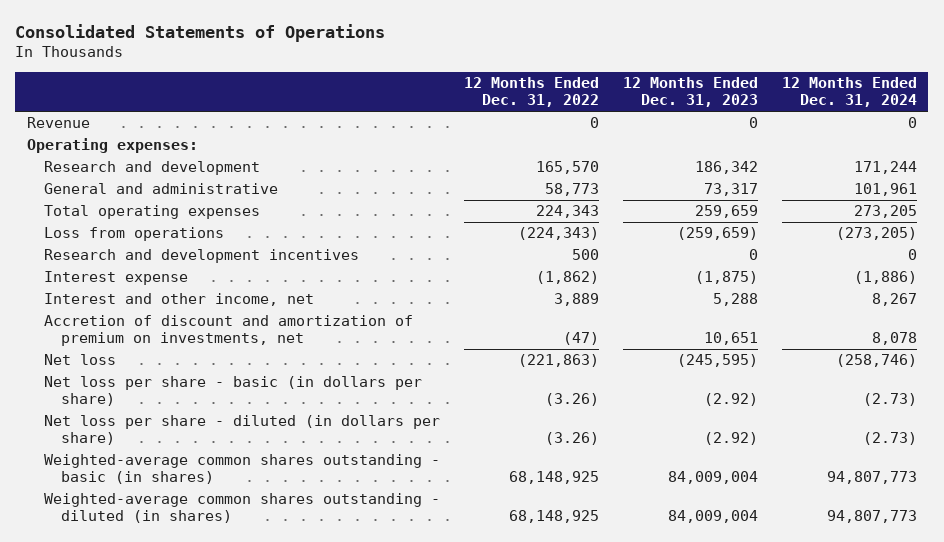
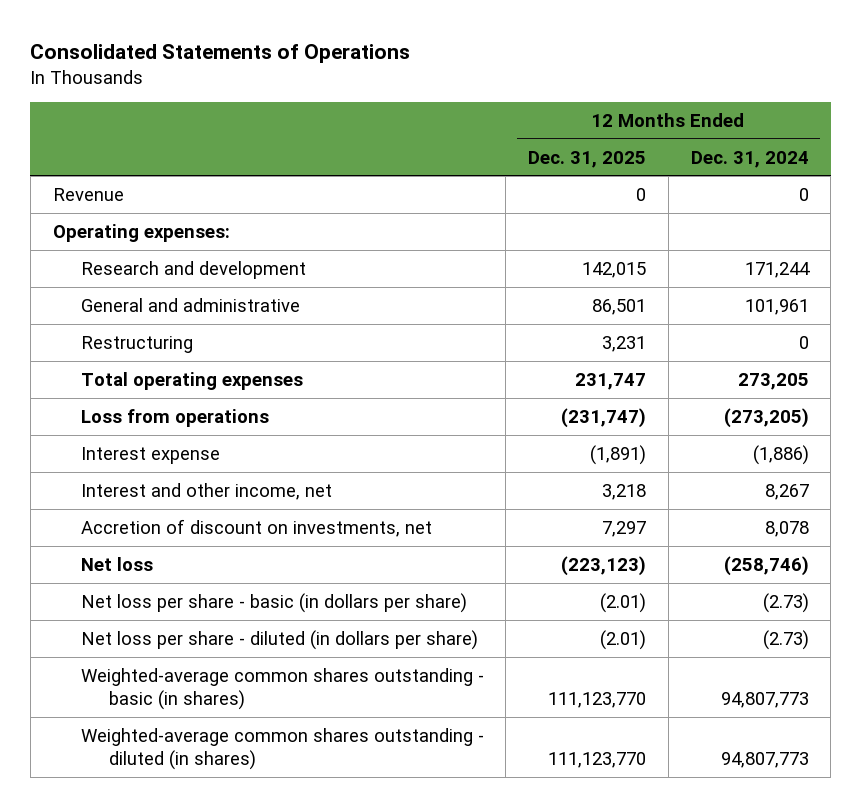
- | 12 Months Ended Dec. 31, 2022 | 12 Months Ended Dec. 31, 2023 | 12 Months Ended Dec. 31, 2024
+ | 12 Months Ended Dec. 31, 2025 | 12 Months Ended Dec. 31, 2024
+ Restructuring | 3,231 | 0
- Research and development incentives | 500 | 0 | 0
- Accretion of discount and amortization of premium on investments, net | (47) | 10,651 | 8,078
+ Accretion of discount on investments, net | 7,297 | 8,078

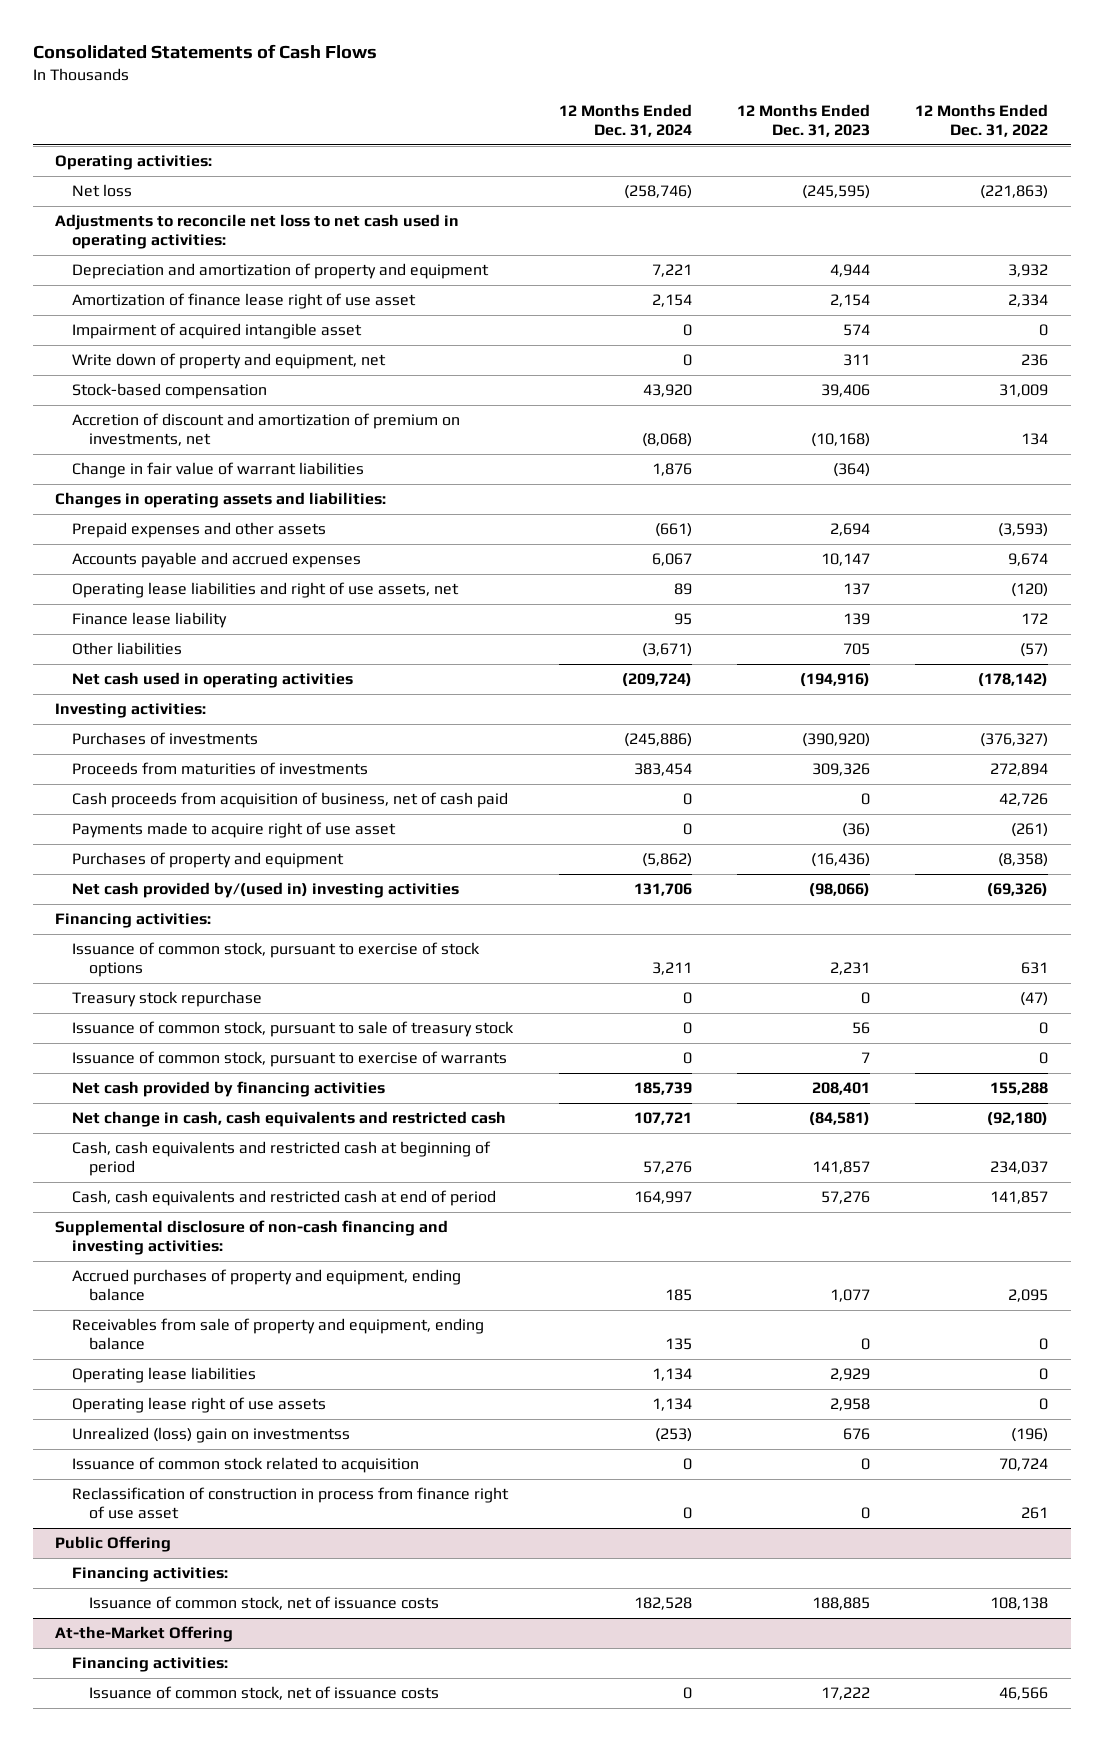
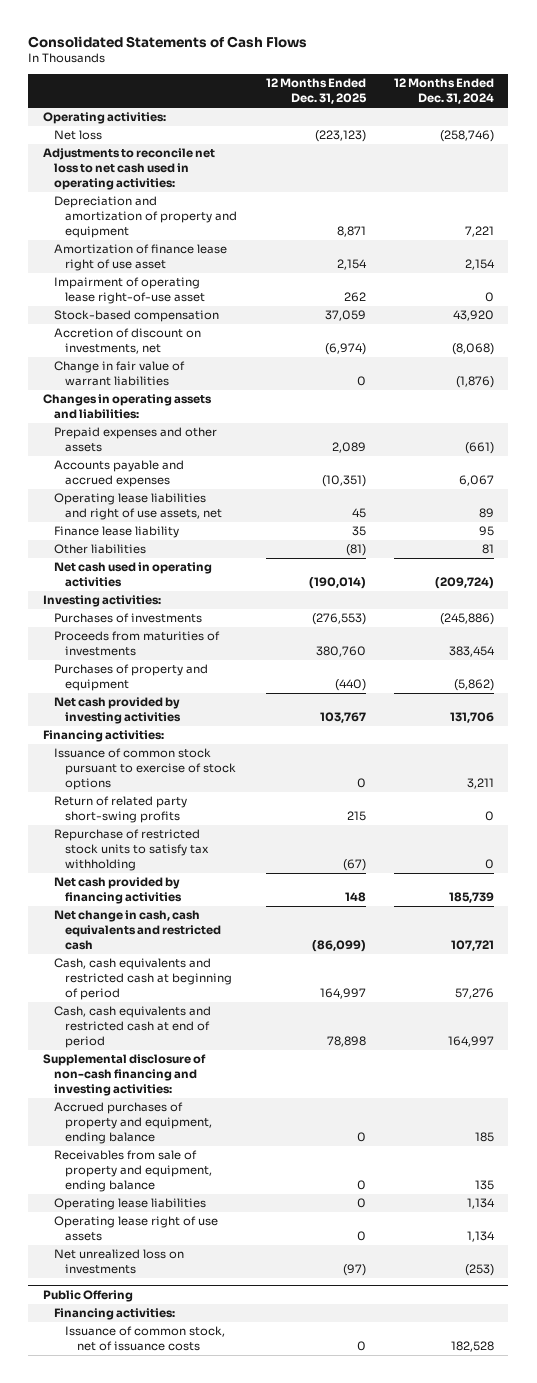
- | 12 Months Ended Dec. 31, 2024 | 12 Months Ended Dec. 31, 2023 | 12 Months Ended Dec. 31, 2022
+ | 12 Months Ended Dec. 31, 2025 | 12 Months Ended Dec. 31, 2024
- Impairment of acquired intangible asset | 0 | 574 | 0
- Write down of property and equipment, net | 0 | 311 | 236
+ Impairment of operating lease right-of-use asset | 262 | 0
- Accretion of discount and amortization of premium on investments, net | (8,068) | (10,168) | 134
- Change in fair value of warrant liabilities | 1,876 | (364) |
+ Accretion of discount on investments, net | (6,974) | (8,068)
+ Change in fair value of warrant liabilities | 0 | (1,876)
- Other liabilities | (3,671) | 705 | (57)
+ Other liabilities | (81) | 81
- Cash proceeds from acquisition of business, net of cash paid | 0 | 0 | 42,726
- Payments made to acquire right of use asset | 0 | (36) | (261)
- Net cash provided by/(used in) investing activities | 131,706 | (98,066) | (69,326)
+ Net cash provided by investing activities | 103,767 | 131,706
- Issuance of common stock, pursuant to exercise of stock options | 3,211 | 2,231 | 631
- Treasury stock repurchase | 0 | 0 | (47)
- Issuance of common stock, pursuant to sale of treasury stock | 0 | 56 | 0
- Issuance of common stock, pursuant to exercise of warrants | 0 | 7 | 0
+ Issuance of common stock pursuant to exercise of stock options | 0 | 3,211
+ Return of related party short-swing profits | 215 | 0
+ Repurchase of restricted stock units to satisfy tax withholding | (67) | 0
- Unrealized (loss) gain on investmentss | (253) | 676 | (196)
- Issuance of common stock related to acquisition | 0 | 0 | 70,724
- Reclassification of construction in process from finance right of use asset | 0 | 0 | 261
+ Net unrealized loss on investments | (97) | (253)
- At-the-Market Offering
- Financing activities:
- Issuance of common stock, net of issuance costs | 0 | 17,222 | 46,566

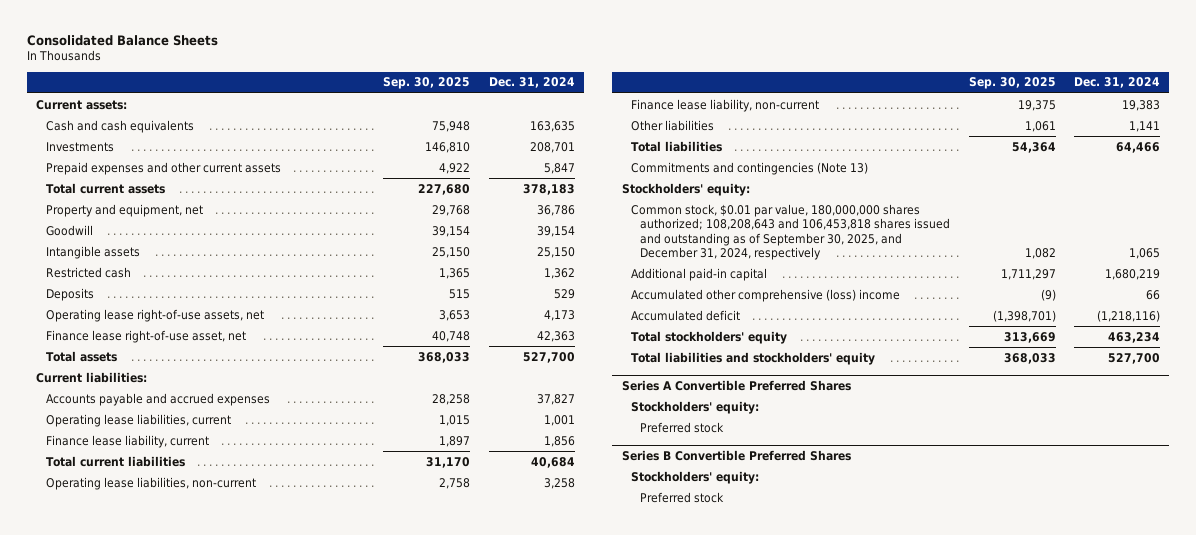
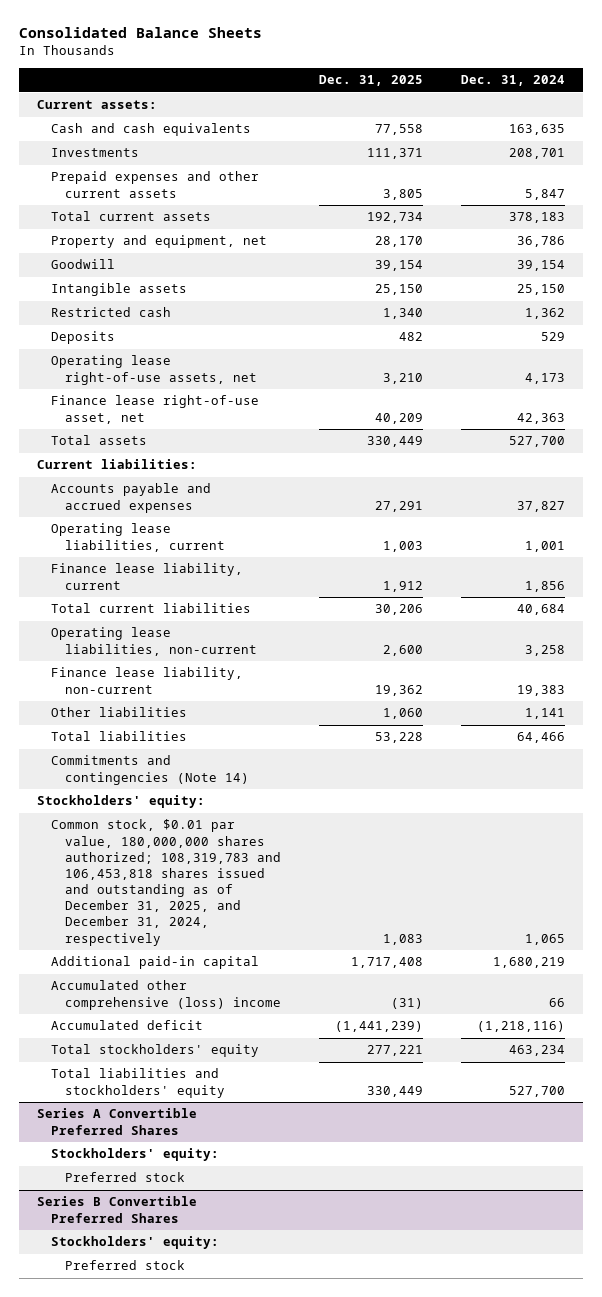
- | Sep. 30, 2025 | Dec. 31, 2024
+ | Dec. 31, 2025 | Dec. 31, 2024
- Commitments and contingencies (Note 13)
+ Commitments and contingencies (Note 14)
- Common stock, $0.01 par value, 180,000,000 shares authorized; 108,208,643 and 106,453,818 shares issued and outstanding as of September 30, 2025, and December 31, 2024, respectively | 1,082 | 1,065
+ Common stock, $0.01 par value, 180,000,000 shares authorized; 108,319,783 and 106,453,818 shares issued and outstanding as of December 31, 2025, and December 31, 2024, respectively | 1,083 | 1,065

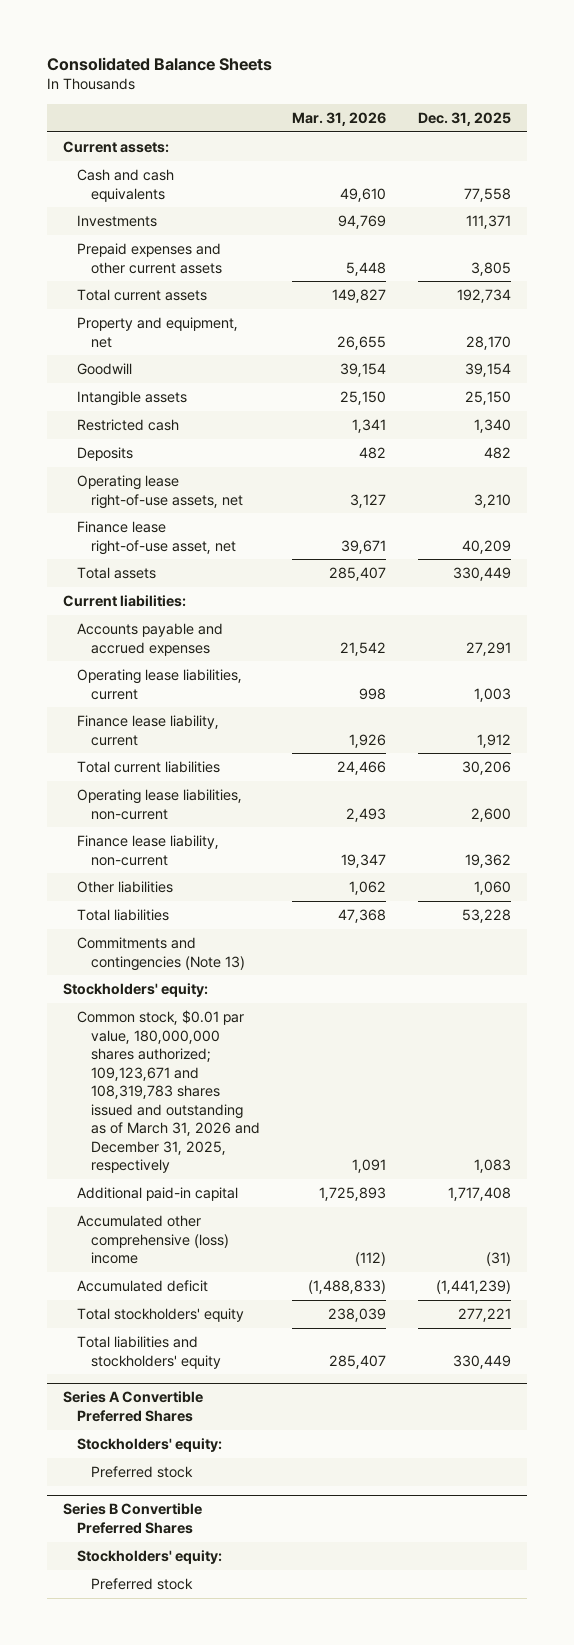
- | Dec. 31, 2025 | Dec. 31, 2024
+ | Mar. 31, 2026 | Dec. 31, 2025
- Commitments and contingencies (Note 14)
+ Commitments and contingencies (Note 13)
- Common stock, $0.01 par value, 180,000,000 shares authorized; 108,319,783 and 106,453,818 shares issued and outstanding as of December 31, 2025, and December 31, 2024, respectively | 1,083 | 1,065
+ Common stock, $0.01 par value, 180,000,000 shares authorized; 109,123,671 and 108,319,783 shares issued and outstanding as of March 31, 2026 and December 31, 2025, respectively | 1,091 | 1,083

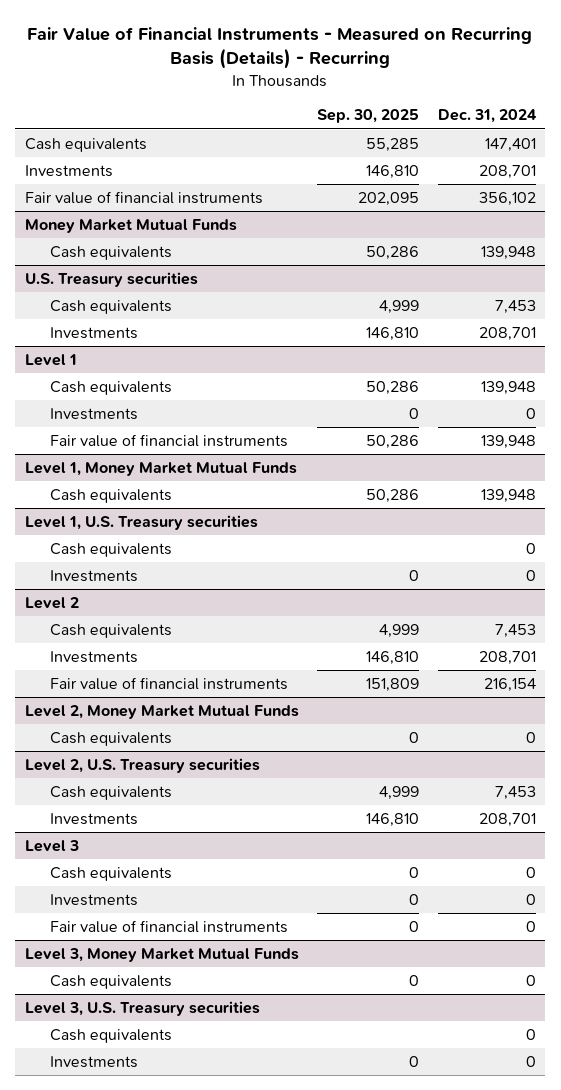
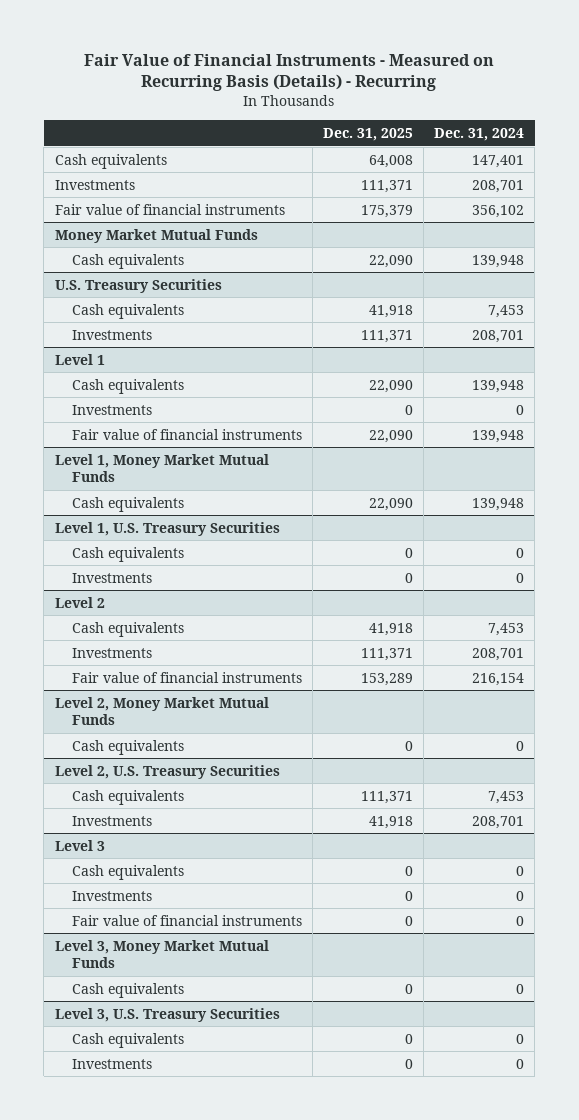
- | Sep. 30, 2025 | Dec. 31, 2024
+ | Dec. 31, 2025 | Dec. 31, 2024
- U.S. Treasury securities
+ U.S. Treasury Securities
- Level 1, U.S. Treasury securities
+ Level 1, U.S. Treasury Securities
- Level 2, U.S. Treasury securities
+ Level 2, U.S. Treasury Securities
- Level 3, U.S. Treasury securities
+ Level 3, U.S. Treasury Securities

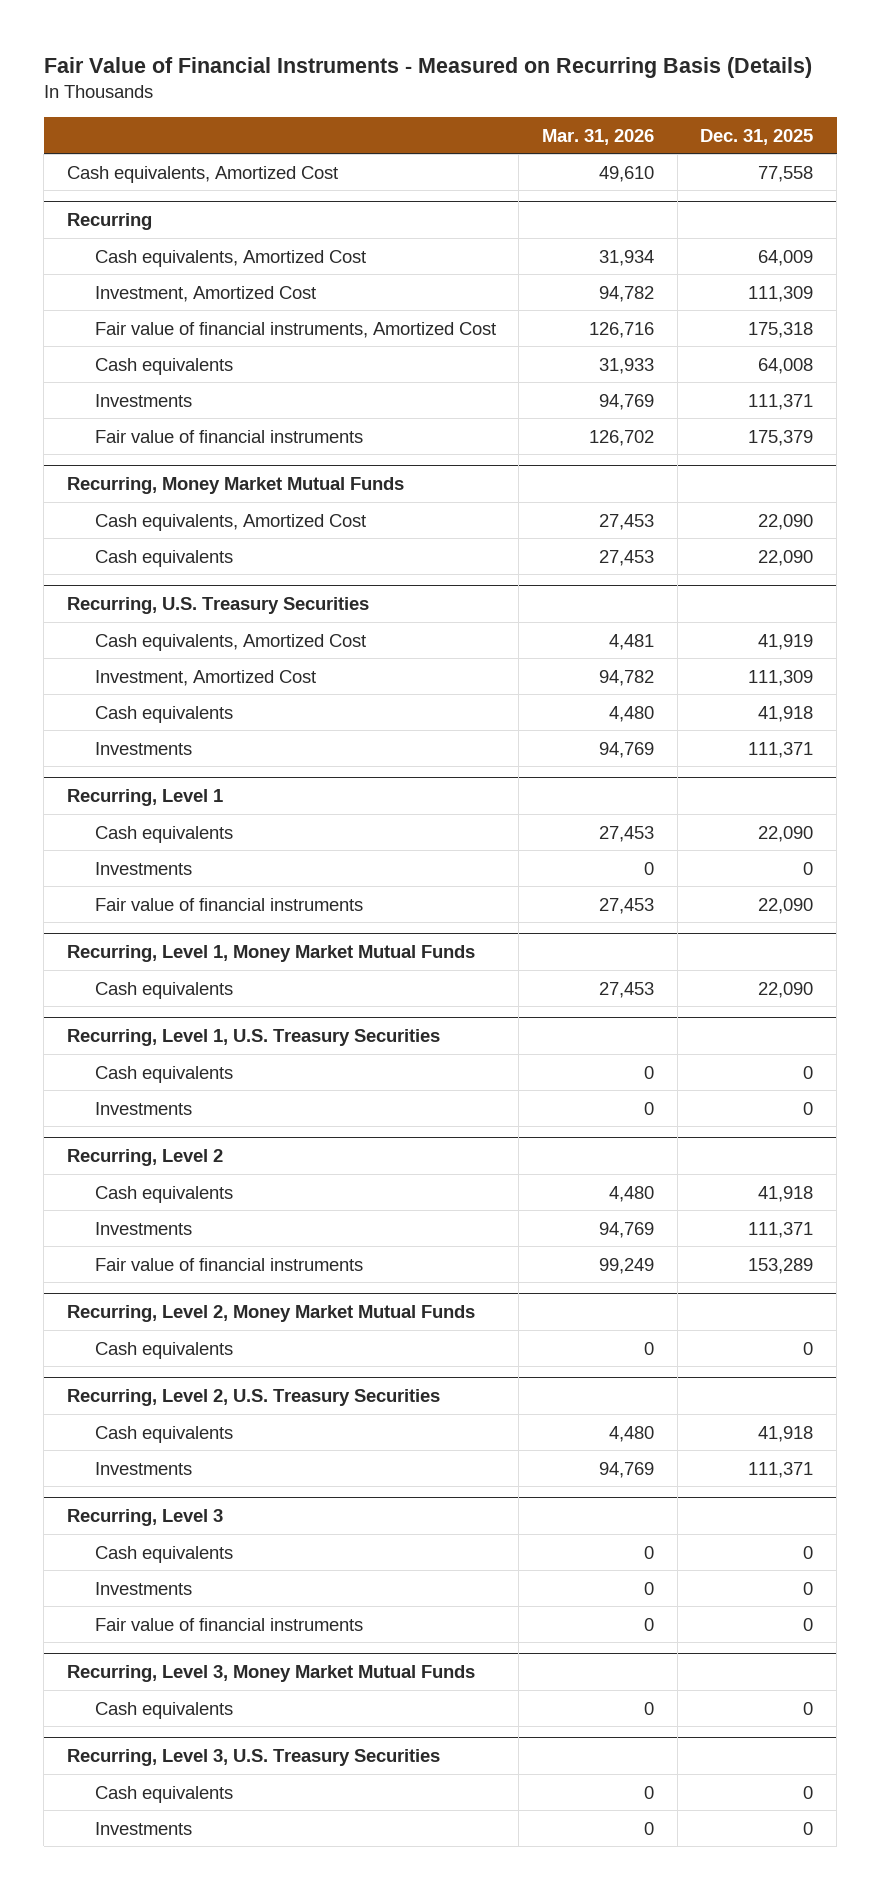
- Fair Value of Financial Instruments - Measured on Recurring Basis (Details) - Recurring
+ Fair Value of Financial Instruments - Measured on Recurring Basis (Details)
- | Dec. 31, 2025 | Dec. 31, 2024
+ | Mar. 31, 2026 | Dec. 31, 2025
+ Cash equivalents, Amortized Cost | 49,610 | 77,558
+ Recurring
+ Cash equivalents, Amortized Cost | 31,934 | 64,009
+ Investment, Amortized Cost | 94,782 | 111,309
+ Fair value of financial instruments, Amortized Cost | 126,716 | 175,318
- Money Market Mutual Funds
+ Recurring, Money Market Mutual Funds
+ Cash equivalents, Amortized Cost | 27,453 | 22,090
- U.S. Treasury Securities
+ Recurring, U.S. Treasury Securities
+ Cash equivalents, Amortized Cost | 4,481 | 41,919
+ Investment, Amortized Cost | 94,782 | 111,309
- Level 1
+ Recurring, Level 1
- Level 1, Money Market Mutual Funds
+ Recurring, Level 1, Money Market Mutual Funds
- Level 1, U.S. Treasury Securities
+ Recurring, Level 1, U.S. Treasury Securities
- Level 2
+ Recurring, Level 2
- Level 2, Money Market Mutual Funds
+ Recurring, Level 2, Money Market Mutual Funds
- Level 2, U.S. Treasury Securities
- Cash equivalents | 111,371 | 7,453
- Investments | 41,918 | 208,701
- Level 3
+ Recurring, Level 2, U.S. Treasury Securities
+ Cash equivalents | 4,480 | 41,918
+ Investments | 94,769 | 111,371
+ Recurring, Level 3
- Level 3, Money Market Mutual Funds
+ Recurring, Level 3, Money Market Mutual Funds
- Level 3, U.S. Treasury Securities
+ Recurring, Level 3, U.S. Treasury Securities

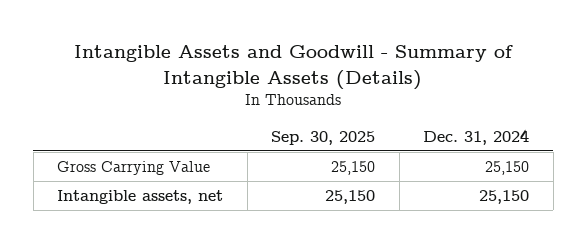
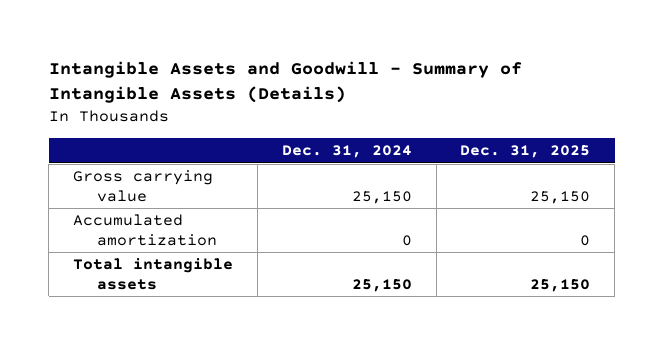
- | Sep. 30, 2025 | Dec. 31, 2024
+ | Dec. 31, 2024 | Dec. 31, 2025
- Gross Carrying Value | 25,150 | 25,150
- Intangible assets, net | 25,150 | 25,150
+ Gross carrying value | 25,150 | 25,150
+ Accumulated amortization | 0 | 0
+ Total intangible assets | 25,150 | 25,150

